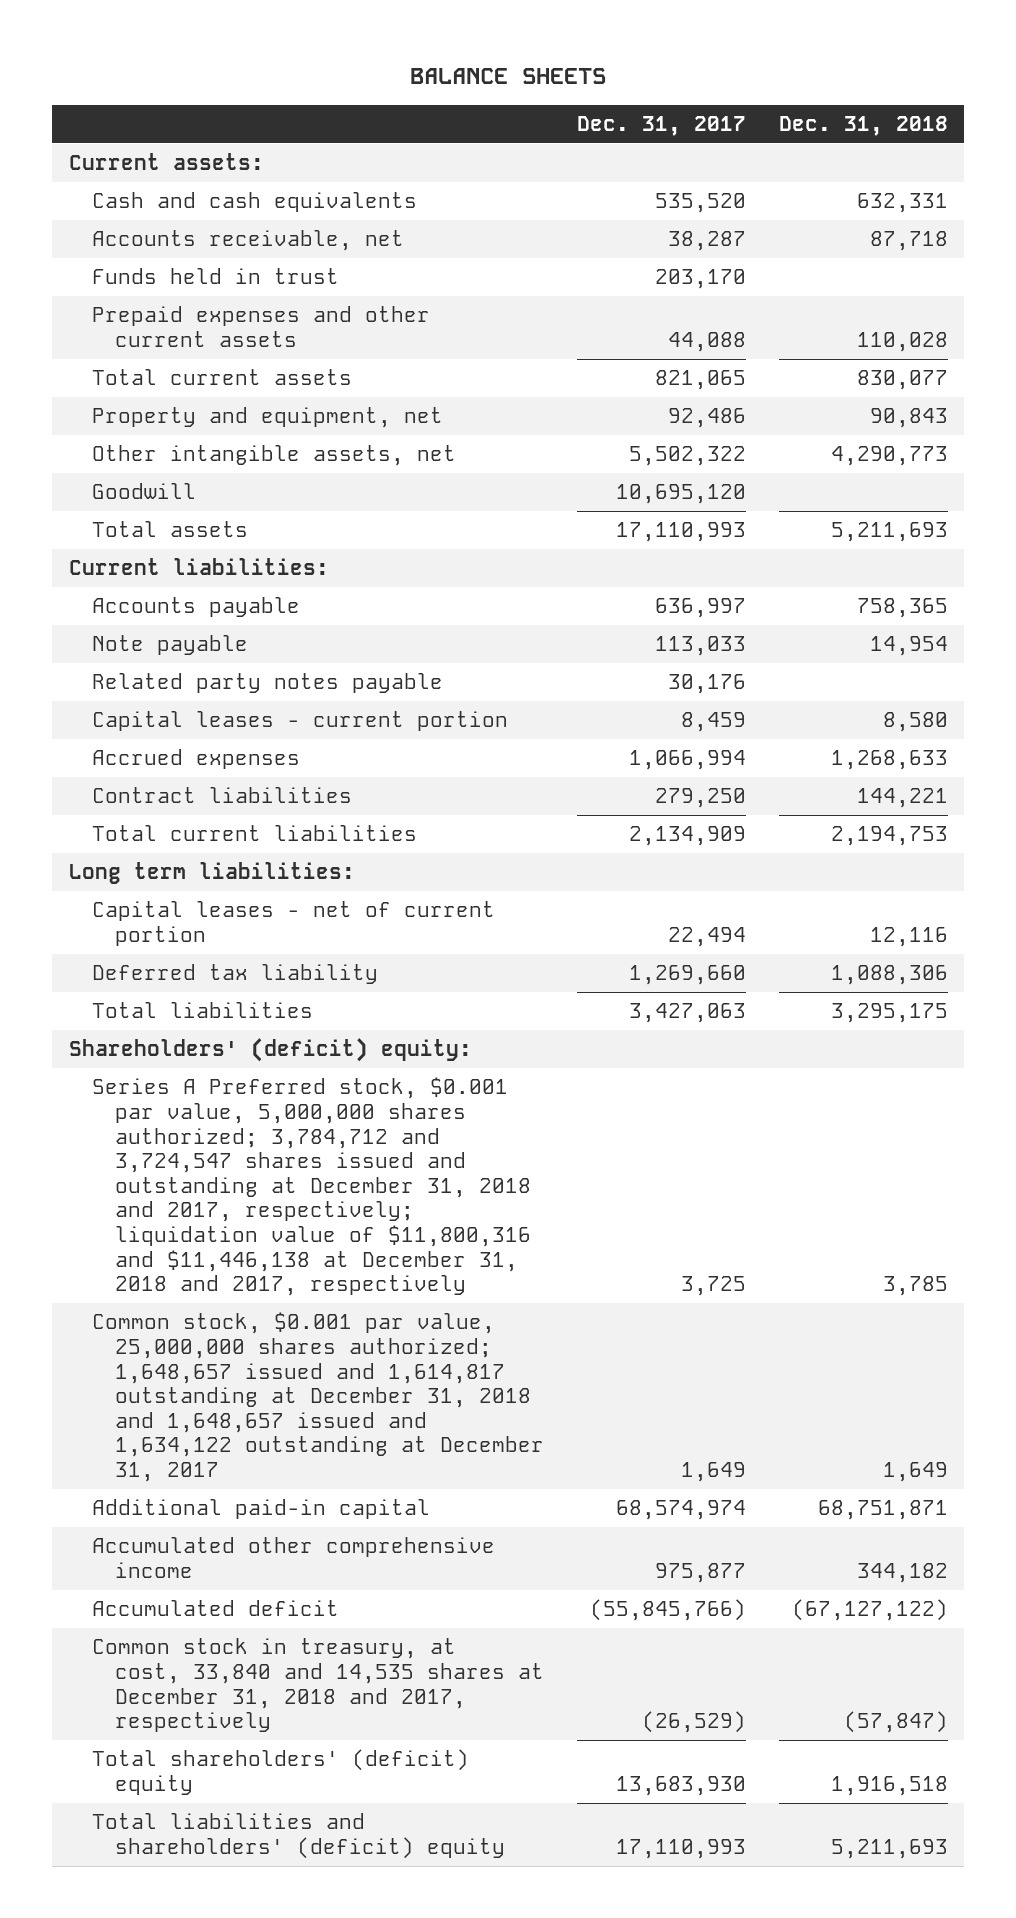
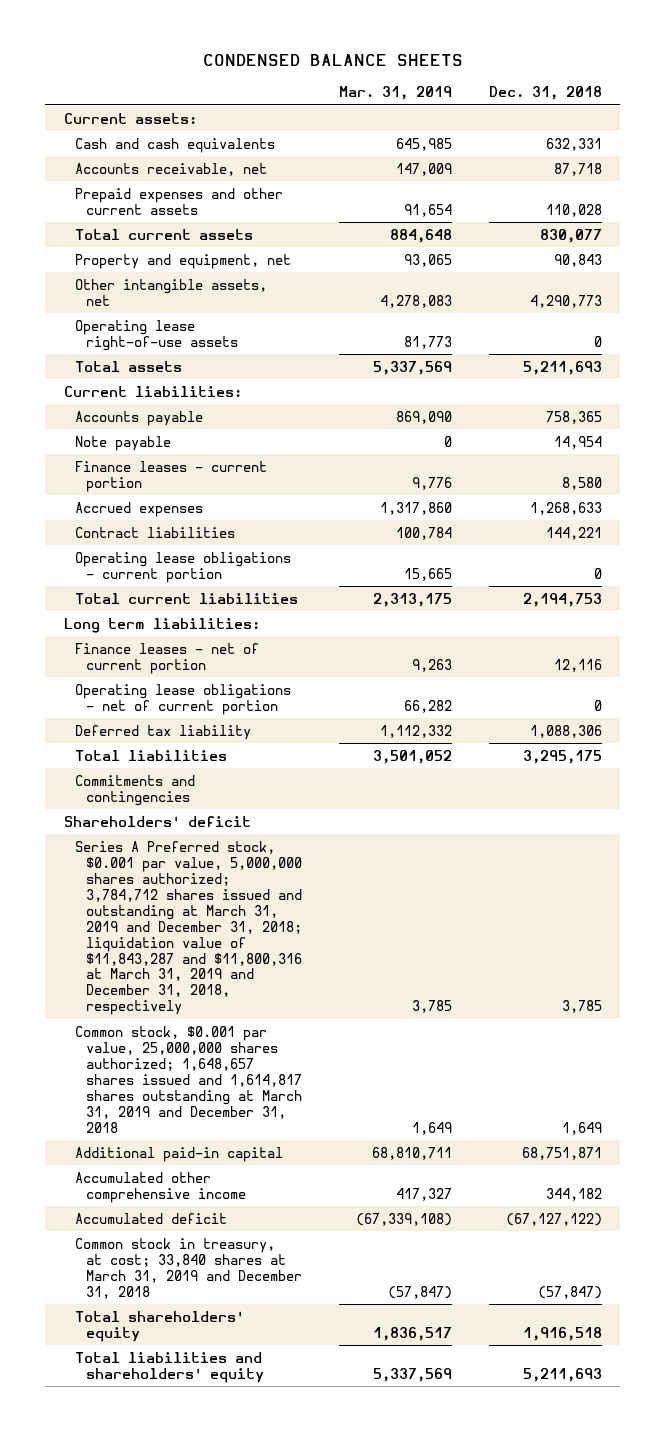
- BALANCE SHEETS
+ CONDENSED BALANCE SHEETS
- | Dec. 31, 2017 | Dec. 31, 2018
+ | Mar. 31, 2019 | Dec. 31, 2018
- Funds held in trust | 203,170 |
- Goodwill | 10,695,120 |
+ Operating lease right-of-use assets | 81,773 | 0
- Related party notes payable | 30,176 |
- Capital leases - current portion | 8,459 | 8,580
+ Finance leases - current portion | 9,776 | 8,580
+ Operating lease obligations - current portion | 15,665 | 0
- Capital leases - net of current portion | 22,494 | 12,116
+ Finance leases - net of current portion | 9,263 | 12,116
+ Operating lease obligations - net of current portion | 66,282 | 0
- Shareholders' (deficit) equity:
- Series A Preferred stock, $0.001 par value, 5,000,000 shares authorized; 3,784,712 and 3,724,547 shares issued and outstanding at December 31, 2018 and 2017, respectively; liquidation value of $11,800,316 and $11,446,138 at December 31, 2018 and 2017, respectively | 3,725 | 3,785
- Common stock, $0.001 par value, 25,000,000 shares authorized; 1,648,657 issued and 1,614,817 outstanding at December 31, 2018 and 1,648,657 issued and 1,634,122 outstanding at December 31, 2017 | 1,649 | 1,649
+ Commitments and contingencies
+ Shareholders' deficit
+ Series A Preferred stock, $0.001 par value, 5,000,000 shares authorized; 3,784,712 shares issued and outstanding at March 31, 2019 and December 31, 2018; liquidation value of $11,843,287 and $11,800,316 at March 31, 2019 and December 31, 2018, respectively | 3,785 | 3,785
+ Common stock, $0.001 par value, 25,000,000 shares authorized; 1,648,657 shares issued and 1,614,817 shares outstanding at March 31, 2019 and December 31, 2018 | 1,649 | 1,649
- Common stock in treasury, at cost, 33,840 and 14,535 shares at December 31, 2018 and 2017, respectively | (26,529) | (57,847)
- Total shareholders' (deficit) equity | 13,683,930 | 1,916,518
- Total liabilities and shareholders' (deficit) equity | 17,110,993 | 5,211,693
+ Common stock in treasury, at cost; 33,840 shares at March 31, 2019 and December 31, 2018 | (57,847) | (57,847)
+ Total shareholders' equity | 1,836,517 | 1,916,518
+ Total liabilities and shareholders' equity | 5,337,569 | 5,211,693

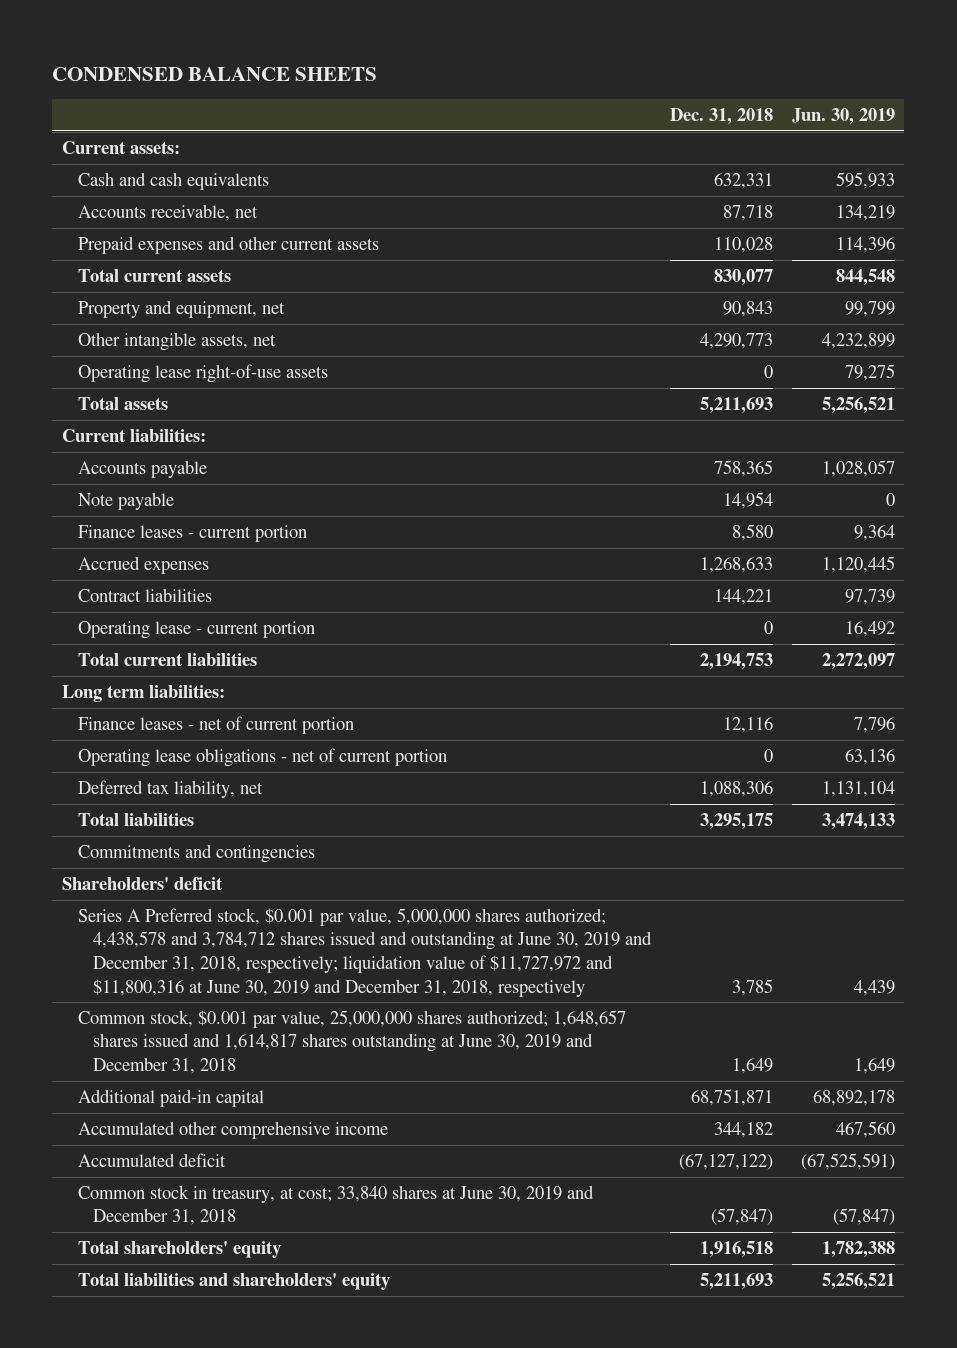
- | Mar. 31, 2019 | Dec. 31, 2018
+ | Dec. 31, 2018 | Jun. 30, 2019
- Operating lease obligations - current portion | 15,665 | 0
+ Operating lease - current portion | 0 | 16,492
- Deferred tax liability | 1,112,332 | 1,088,306
+ Deferred tax liability, net | 1,088,306 | 1,131,104
- Series A Preferred stock, $0.001 par value, 5,000,000 shares authorized; 3,784,712 shares issued and outstanding at March 31, 2019 and December 31, 2018; liquidation value of $11,843,287 and $11,800,316 at March 31, 2019 and December 31, 2018, respectively | 3,785 | 3,785
- Common stock, $0.001 par value, 25,000,000 shares authorized; 1,648,657 shares issued and 1,614,817 shares outstanding at March 31, 2019 and December 31, 2018 | 1,649 | 1,649
+ Series A Preferred stock, $0.001 par value, 5,000,000 shares authorized; 4,438,578 and 3,784,712 shares issued and outstanding at June 30, 2019 and December 31, 2018, respectively; liquidation value of $11,727,972 and $11,800,316 at June 30, 2019 and December 31, 2018, respectively | 3,785 | 4,439
+ Common stock, $0.001 par value, 25,000,000 shares authorized; 1,648,657 shares issued and 1,614,817 shares outstanding at June 30, 2019 and December 31, 2018 | 1,649 | 1,649
- Common stock in treasury, at cost; 33,840 shares at March 31, 2019 and December 31, 2018 | (57,847) | (57,847)
+ Common stock in treasury, at cost; 33,840 shares at June 30, 2019 and December 31, 2018 | (57,847) | (57,847)

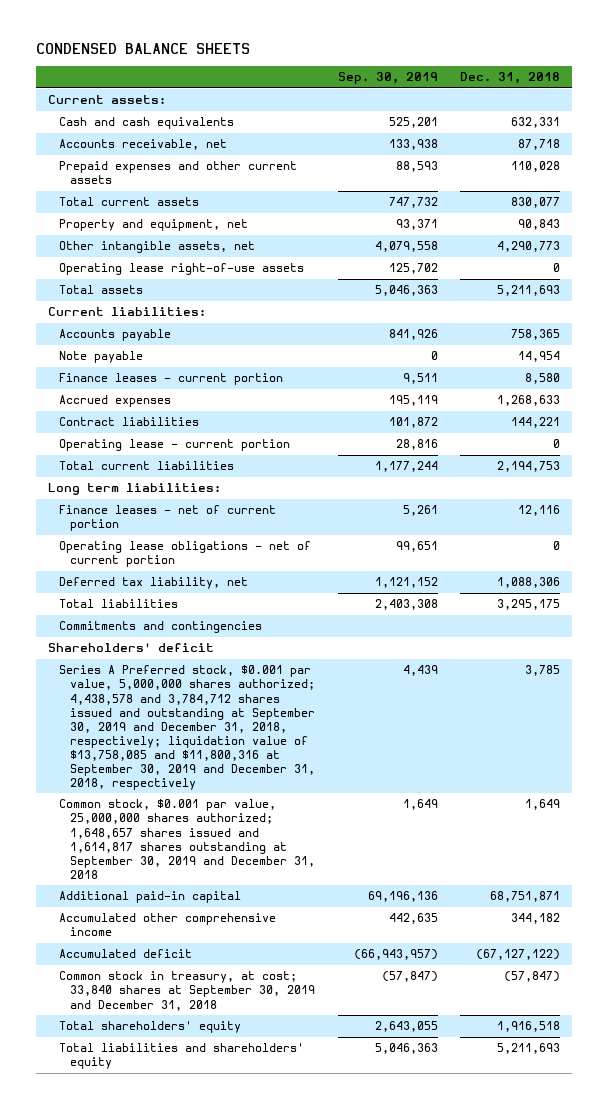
- | Dec. 31, 2018 | Jun. 30, 2019
+ | Sep. 30, 2019 | Dec. 31, 2018
- Series A Preferred stock, $0.001 par value, 5,000,000 shares authorized; 4,438,578 and 3,784,712 shares issued and outstanding at June 30, 2019 and December 31, 2018, respectively; liquidation value of $11,727,972 and $11,800,316 at June 30, 2019 and December 31, 2018, respectively | 3,785 | 4,439
- Common stock, $0.001 par value, 25,000,000 shares authorized; 1,648,657 shares issued and 1,614,817 shares outstanding at June 30, 2019 and December 31, 2018 | 1,649 | 1,649
+ Series A Preferred stock, $0.001 par value, 5,000,000 shares authorized; 4,438,578 and 3,784,712 shares issued and outstanding at September 30, 2019 and December 31, 2018, respectively; liquidation value of $13,758,085 and $11,800,316 at September 30, 2019 and December 31, 2018, respectively | 4,439 | 3,785
+ Common stock, $0.001 par value, 25,000,000 shares authorized; 1,648,657 shares issued and 1,614,817 shares outstanding at September 30, 2019 and December 31, 2018 | 1,649 | 1,649
- Common stock in treasury, at cost; 33,840 shares at June 30, 2019 and December 31, 2018 | (57,847) | (57,847)
+ Common stock in treasury, at cost; 33,840 shares at September 30, 2019 and December 31, 2018 | (57,847) | (57,847)

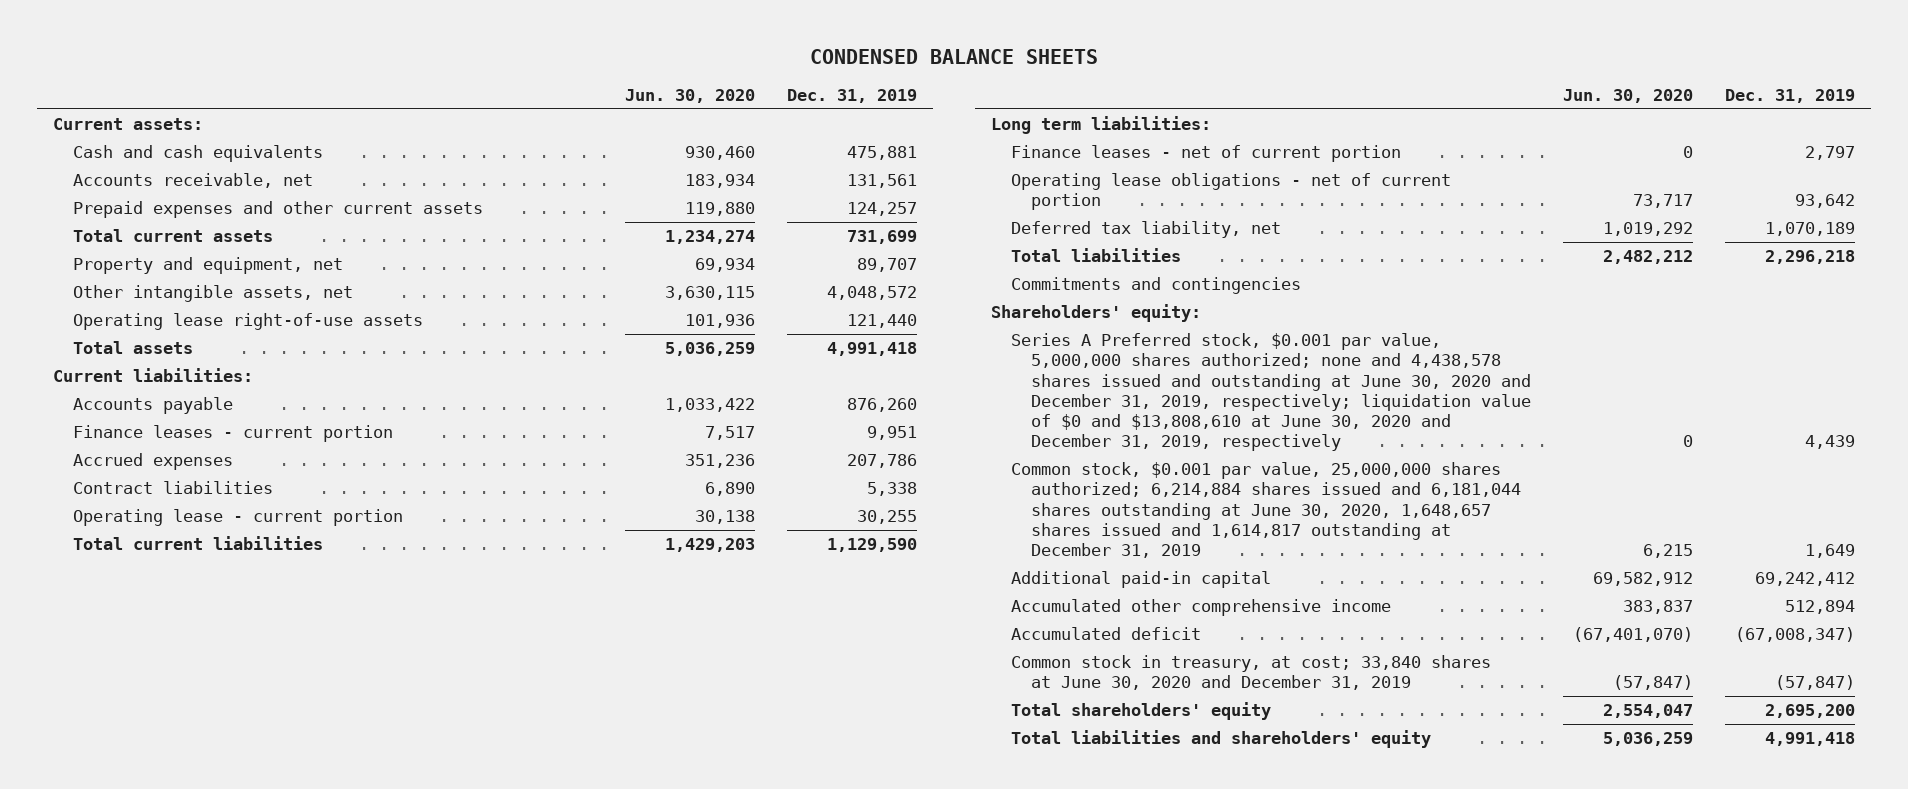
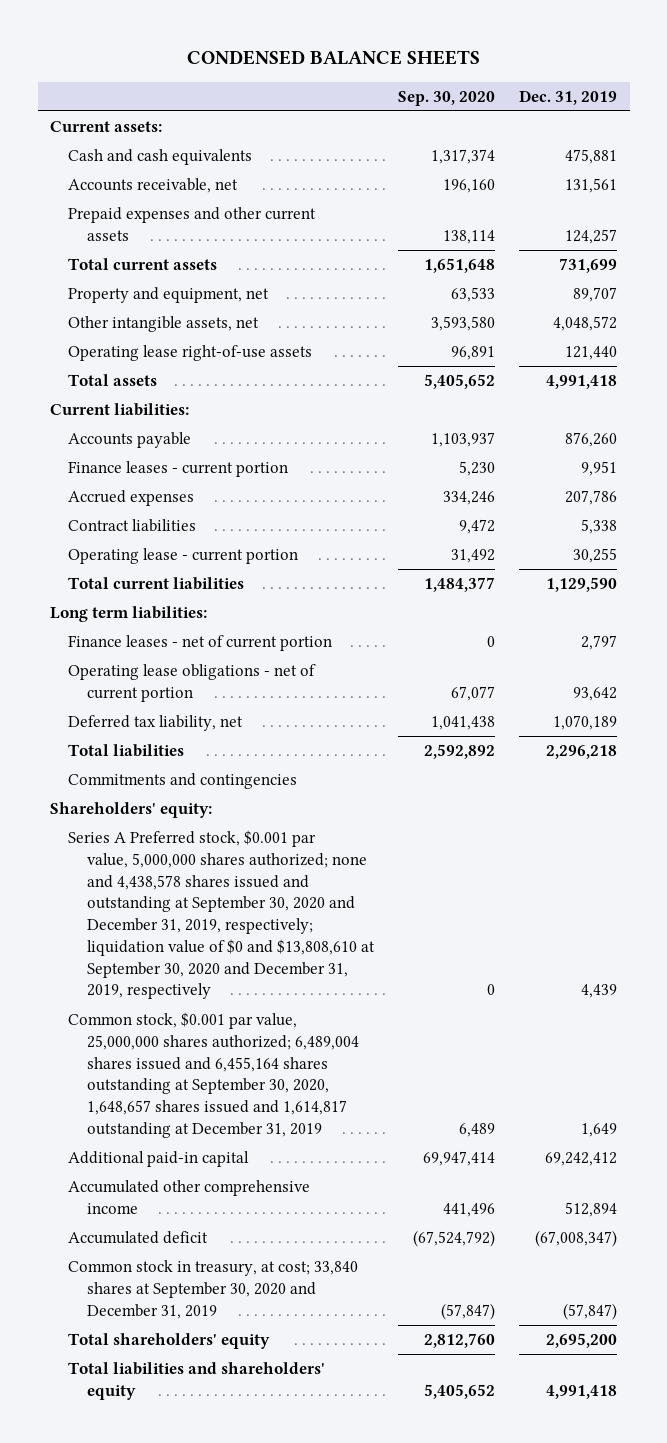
- | Jun. 30, 2020 | Dec. 31, 2019
+ | Sep. 30, 2020 | Dec. 31, 2019
- Series A Preferred stock, $0.001 par value, 5,000,000 shares authorized; none and 4,438,578 shares issued and outstanding at June 30, 2020 and December 31, 2019, respectively; liquidation value of $0 and $13,808,610 at June 30, 2020 and December 31, 2019, respectively | 0 | 4,439
- Common stock, $0.001 par value, 25,000,000 shares authorized; 6,214,884 shares issued and 6,181,044 shares outstanding at June 30, 2020, 1,648,657 shares issued and 1,614,817 outstanding at December 31, 2019 | 6,215 | 1,649
+ Series A Preferred stock, $0.001 par value, 5,000,000 shares authorized; none and 4,438,578 shares issued and outstanding at September 30, 2020 and December 31, 2019, respectively; liquidation value of $0 and $13,808,610 at September 30, 2020 and December 31, 2019, respectively | 0 | 4,439
+ Common stock, $0.001 par value, 25,000,000 shares authorized; 6,489,004 shares issued and 6,455,164 shares outstanding at September 30, 2020, 1,648,657 shares issued and 1,614,817 outstanding at December 31, 2019 | 6,489 | 1,649
- Common stock in treasury, at cost; 33,840 shares at June 30, 2020 and December 31, 2019 | (57,847) | (57,847)
+ Common stock in treasury, at cost; 33,840 shares at September 30, 2020 and December 31, 2019 | (57,847) | (57,847)

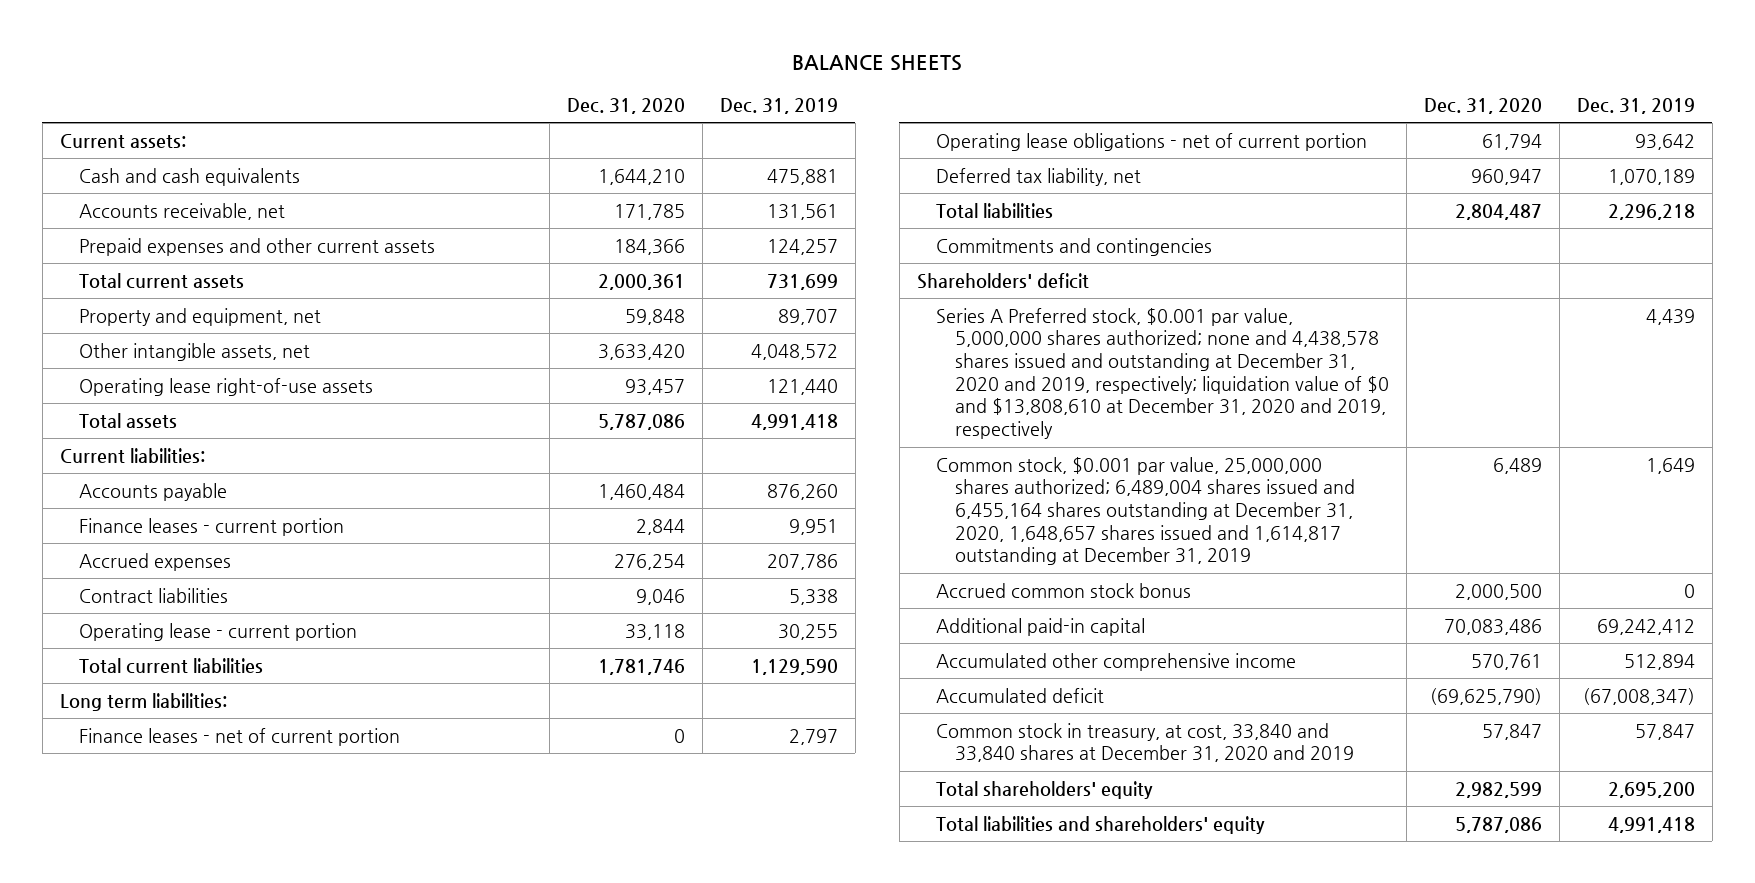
- CONDENSED BALANCE SHEETS
+ BALANCE SHEETS
- | Sep. 30, 2020 | Dec. 31, 2019
+ | Dec. 31, 2020 | Dec. 31, 2019
- Shareholders' equity:
- Series A Preferred stock, $0.001 par value, 5,000,000 shares authorized; none and 4,438,578 shares issued and outstanding at September 30, 2020 and December 31, 2019, respectively; liquidation value of $0 and $13,808,610 at September 30, 2020 and December 31, 2019, respectively | 0 | 4,439
- Common stock, $0.001 par value, 25,000,000 shares authorized; 6,489,004 shares issued and 6,455,164 shares outstanding at September 30, 2020, 1,648,657 shares issued and 1,614,817 outstanding at December 31, 2019 | 6,489 | 1,649
+ Shareholders' deficit
+ Series A Preferred stock, $0.001 par value, 5,000,000 shares authorized; none and 4,438,578 shares issued and outstanding at December 31, 2020 and 2019, respectively; liquidation value of $0 and $13,808,610 at December 31, 2020 and 2019, respectively | | 4,439
+ Common stock, $0.001 par value, 25,000,000 shares authorized; 6,489,004 shares issued and 6,455,164 shares outstanding at December 31, 2020, 1,648,657 shares issued and 1,614,817 outstanding at December 31, 2019 | 6,489 | 1,649
+ Accrued common stock bonus | 2,000,500 | 0
- Common stock in treasury, at cost; 33,840 shares at September 30, 2020 and December 31, 2019 | (57,847) | (57,847)
+ Common stock in treasury, at cost, 33,840 and 33,840 shares at December 31, 2020 and 2019 | 57,847 | 57,847

